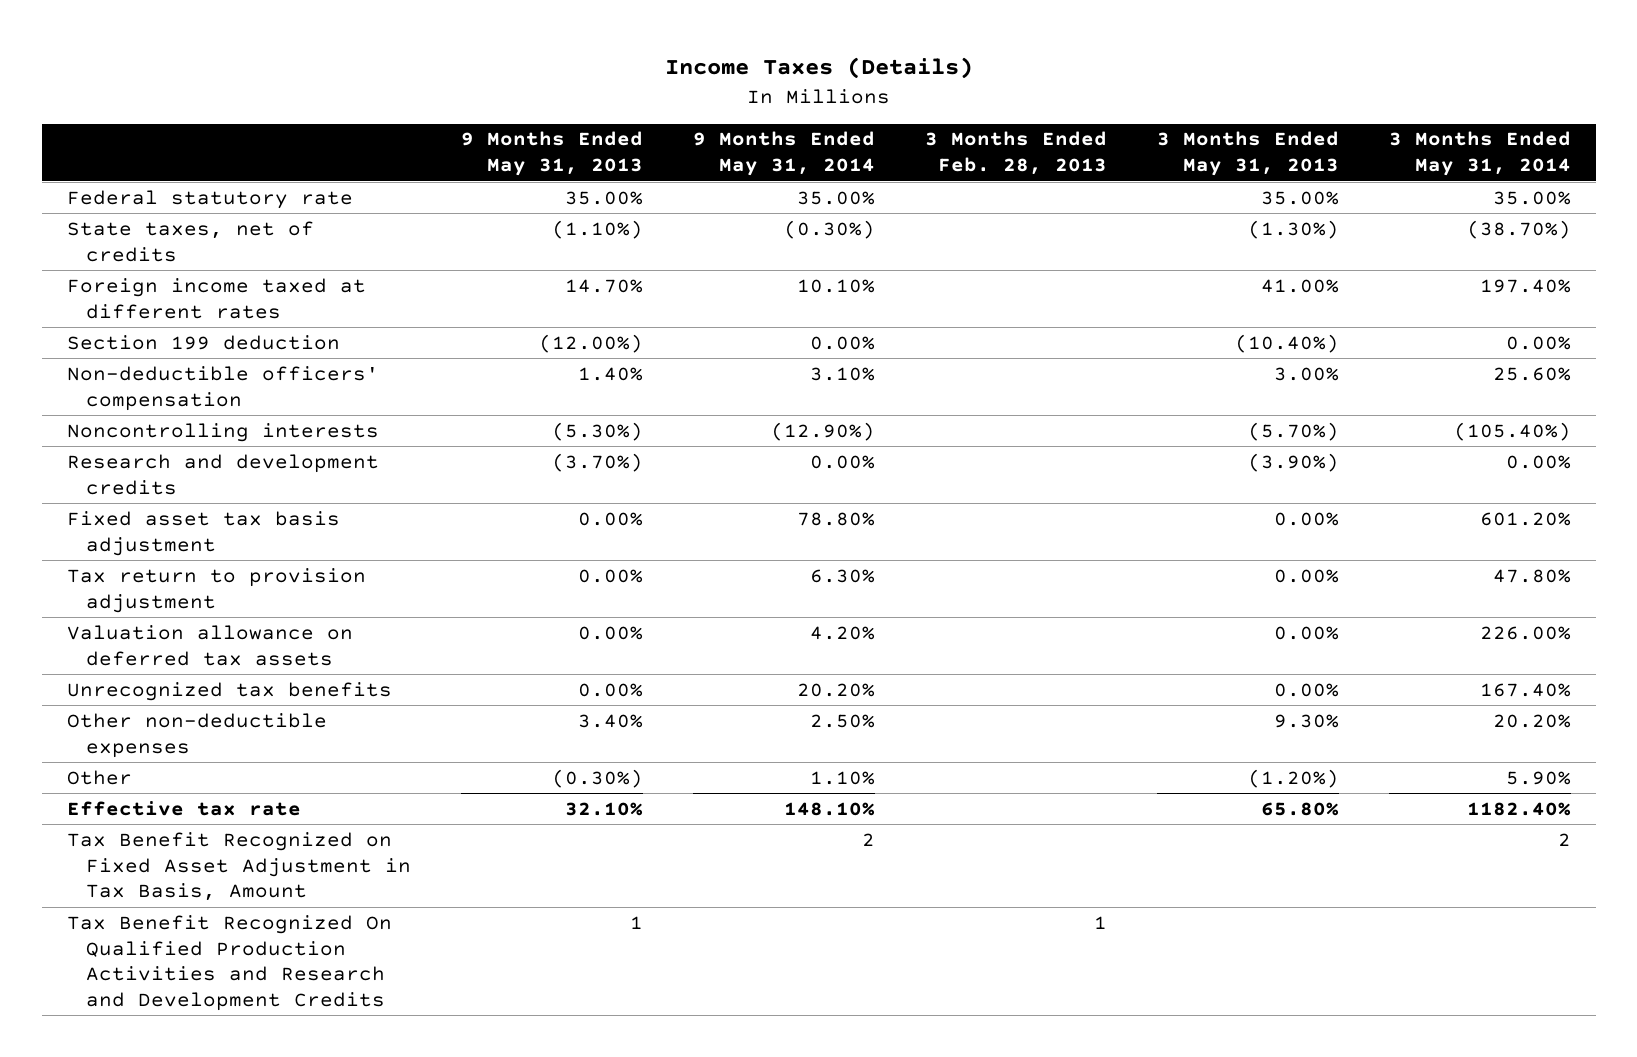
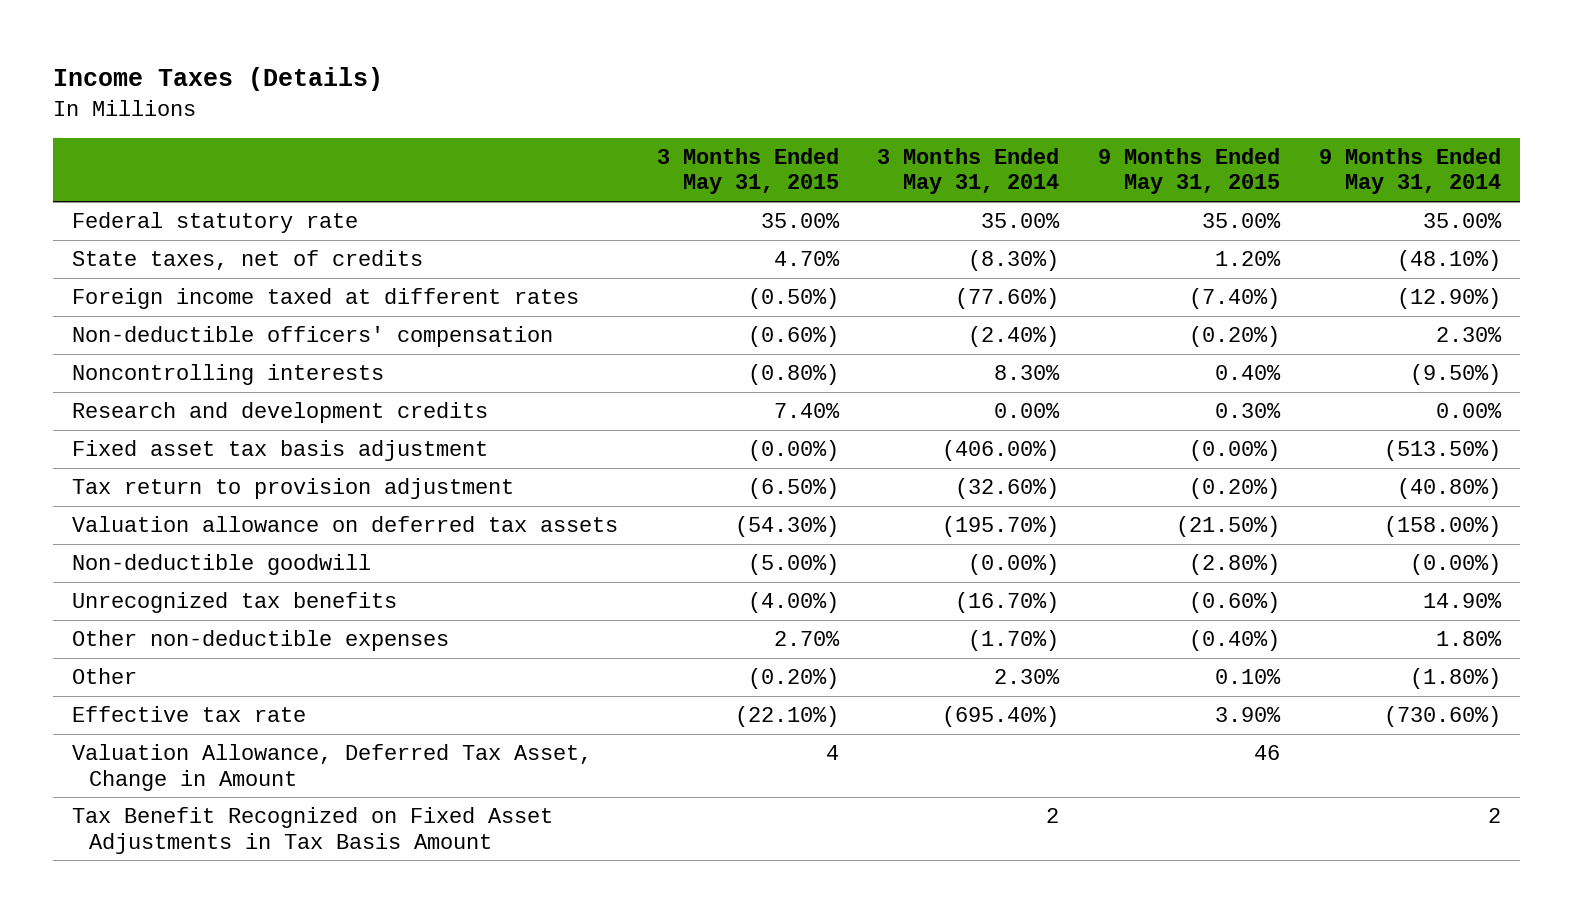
- | 9 Months Ended May 31, 2013 | 9 Months Ended May 31, 2014 | 3 Months Ended Feb. 28, 2013 | 3 Months Ended May 31, 2013 | 3 Months Ended May 31, 2014
+ | 3 Months Ended May 31, 2015 | 3 Months Ended May 31, 2014 | 9 Months Ended May 31, 2015 | 9 Months Ended May 31, 2014
- State taxes, net of credits | (1.10%) | (0.30%) | | (1.30%) | (38.70%)
- Foreign income taxed at different rates | 14.70% | 10.10% | | 41.00% | 197.40%
- Section 199 deduction | (12.00%) | 0.00% | | (10.40%) | 0.00%
- Non-deductible officers' compensation | 1.40% | 3.10% | | 3.00% | 25.60%
- Noncontrolling interests | (5.30%) | (12.90%) | | (5.70%) | (105.40%)
+ State taxes, net of credits | 4.70% | (8.30%) | 1.20% | (48.10%)
+ Foreign income taxed at different rates | (0.50%) | (77.60%) | (7.40%) | (12.90%)
+ Non-deductible officers' compensation | (0.60%) | (2.40%) | (0.20%) | 2.30%
+ Noncontrolling interests | (0.80%) | 8.30% | 0.40% | (9.50%)
- Fixed asset tax basis adjustment | 0.00% | 78.80% | | 0.00% | 601.20%
- Tax return to provision adjustment | 0.00% | 6.30% | | 0.00% | 47.80%
- Valuation allowance on deferred tax assets | 0.00% | 4.20% | | 0.00% | 226.00%
- Unrecognized tax benefits | 0.00% | 20.20% | | 0.00% | 167.40%
- Other non-deductible expenses | 3.40% | 2.50% | | 9.30% | 20.20%
- Other | (0.30%) | 1.10% | | (1.20%) | 5.90%
- Effective tax rate | 32.10% | 148.10% | | 65.80% | 1182.40%
- Tax Benefit Recognized on Fixed Asset Adjustment in Tax Basis, Amount | | 2 | | | 2
- Tax Benefit Recognized On Qualified Production Activities and Research and Development Credits | 1 | | 1 | |
+ Fixed asset tax basis adjustment | (0.00%) | (406.00%) | (0.00%) | (513.50%)
+ Tax return to provision adjustment | (6.50%) | (32.60%) | (0.20%) | (40.80%)
+ Valuation allowance on deferred tax assets | (54.30%) | (195.70%) | (21.50%) | (158.00%)
+ Non-deductible goodwill | (5.00%) | (0.00%) | (2.80%) | (0.00%)
+ Unrecognized tax benefits | (4.00%) | (16.70%) | (0.60%) | 14.90%
+ Other non-deductible expenses | 2.70% | (1.70%) | (0.40%) | 1.80%
+ Other | (0.20%) | 2.30% | 0.10% | (1.80%)
+ Effective tax rate | (22.10%) | (695.40%) | 3.90% | (730.60%)
+ Valuation Allowance, Deferred Tax Asset, Change in Amount | 4 | | 46 |
+ Tax Benefit Recognized on Fixed Asset Adjustments in Tax Basis Amount | | 2 | | 2

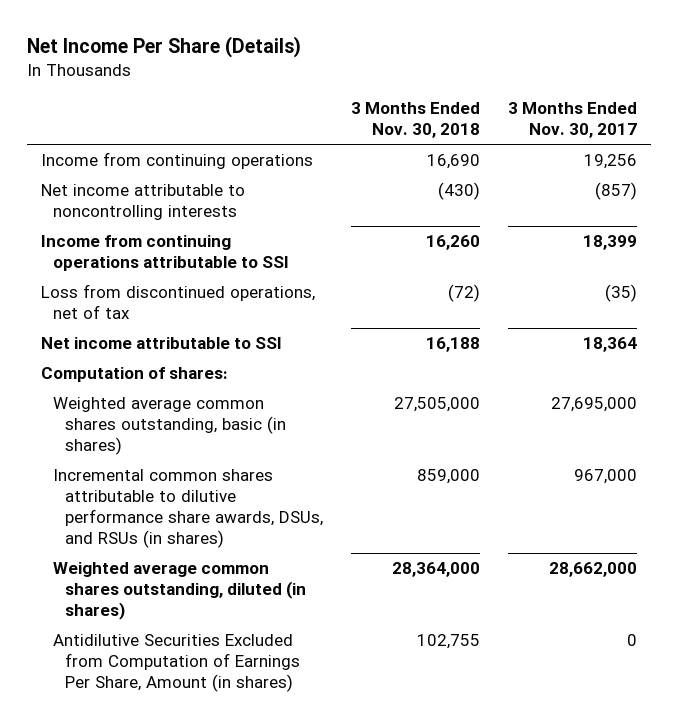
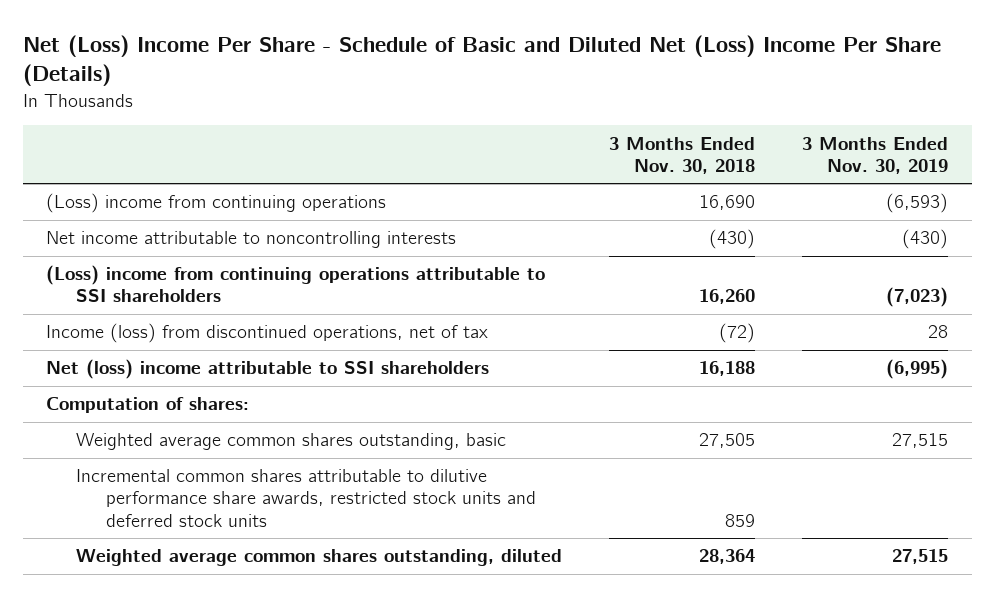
- Net Income Per Share (Details)
+ Net (Loss) Income Per Share - Schedule of Basic and Diluted Net (Loss) Income Per Share (Details)
- | 3 Months Ended Nov. 30, 2018 | 3 Months Ended Nov. 30, 2017
+ | 3 Months Ended Nov. 30, 2018 | 3 Months Ended Nov. 30, 2019
- Income from continuing operations | 16,690 | 19,256
+ (Loss) income from continuing operations | 16,690 | (6,593)
- Income from continuing operations attributable to SSI | 16,260 | 18,399
- Loss from discontinued operations, net of tax | (72) | (35)
- Net income attributable to SSI | 16,188 | 18,364
+ (Loss) income from continuing operations attributable to SSI shareholders | 16,260 | (7,023)
+ Income (loss) from discontinued operations, net of tax | (72) | 28
+ Net (loss) income attributable to SSI shareholders | 16,188 | (6,995)
- Weighted average common shares outstanding, basic (in shares) | 27,505,000 | 27,695,000
- Incremental common shares attributable to dilutive performance share awards, DSUs, and RSUs (in shares) | 859,000 | 967,000
- Weighted average common shares outstanding, diluted (in shares) | 28,364,000 | 28,662,000
- Antidilutive Securities Excluded from Computation of Earnings Per Share, Amount (in shares) | 102,755 | 0
+ Weighted average common shares outstanding, basic | 27,505 | 27,515
+ Incremental common shares attributable to dilutive performance share awards, restricted stock units and deferred stock units | 859 |
+ Weighted average common shares outstanding, diluted | 28,364 | 27,515

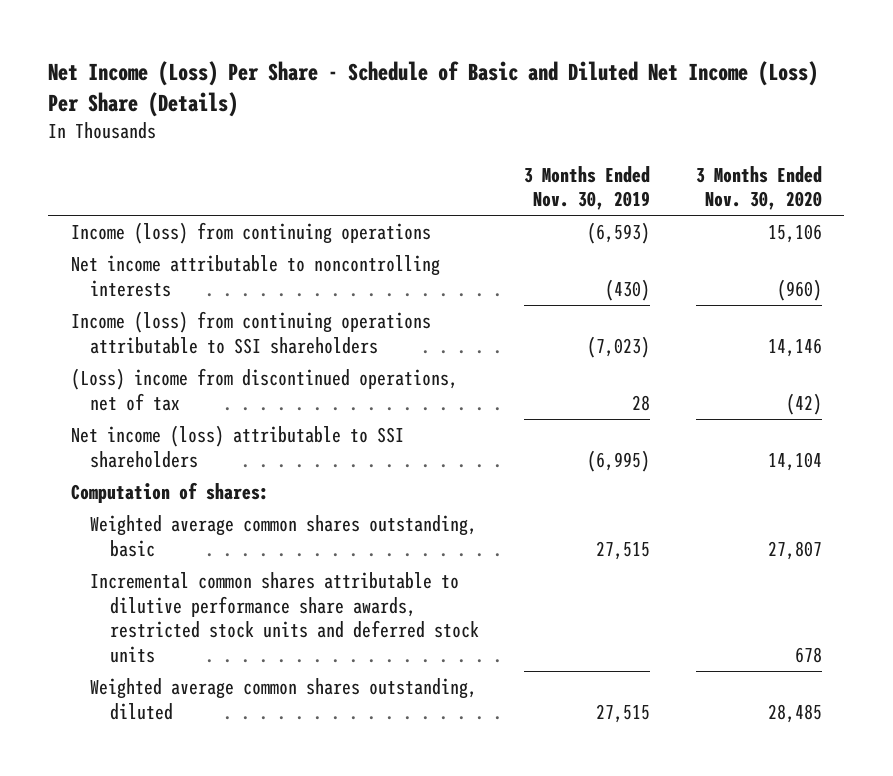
- Net (Loss) Income Per Share - Schedule of Basic and Diluted Net (Loss) Income Per Share (Details)
+ Net Income (Loss) Per Share - Schedule of Basic and Diluted Net Income (Loss) Per Share (Details)
- | 3 Months Ended Nov. 30, 2018 | 3 Months Ended Nov. 30, 2019
+ | 3 Months Ended Nov. 30, 2019 | 3 Months Ended Nov. 30, 2020
- (Loss) income from continuing operations | 16,690 | (6,593)
+ Income (loss) from continuing operations | (6,593) | 15,106
- (Loss) income from continuing operations attributable to SSI shareholders | 16,260 | (7,023)
- Income (loss) from discontinued operations, net of tax | (72) | 28
- Net (loss) income attributable to SSI shareholders | 16,188 | (6,995)
+ Income (loss) from continuing operations attributable to SSI shareholders | (7,023) | 14,146
+ (Loss) income from discontinued operations, net of tax | 28 | (42)
+ Net income (loss) attributable to SSI shareholders | (6,995) | 14,104

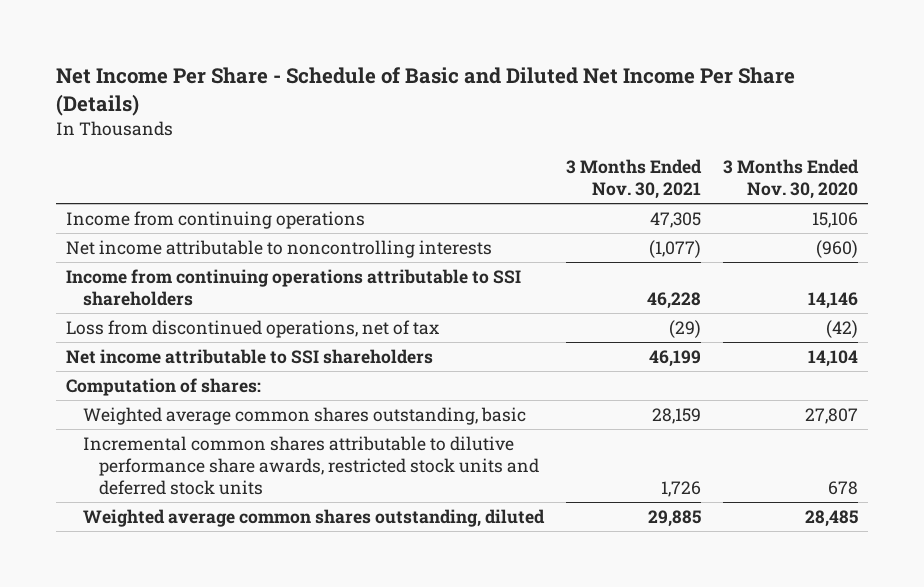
- Net Income (Loss) Per Share - Schedule of Basic and Diluted Net Income (Loss) Per Share (Details)
+ Net Income Per Share - Schedule of Basic and Diluted Net Income Per Share (Details)
- | 3 Months Ended Nov. 30, 2019 | 3 Months Ended Nov. 30, 2020
+ | 3 Months Ended Nov. 30, 2021 | 3 Months Ended Nov. 30, 2020
- Income (loss) from continuing operations | (6,593) | 15,106
+ Income from continuing operations | 47,305 | 15,106
- Income (loss) from continuing operations attributable to SSI shareholders | (7,023) | 14,146
- (Loss) income from discontinued operations, net of tax | 28 | (42)
- Net income (loss) attributable to SSI shareholders | (6,995) | 14,104
+ Income from continuing operations attributable to SSI shareholders | 46,228 | 14,146
+ Loss from discontinued operations, net of tax | (29) | (42)
+ Net income attributable to SSI shareholders | 46,199 | 14,104

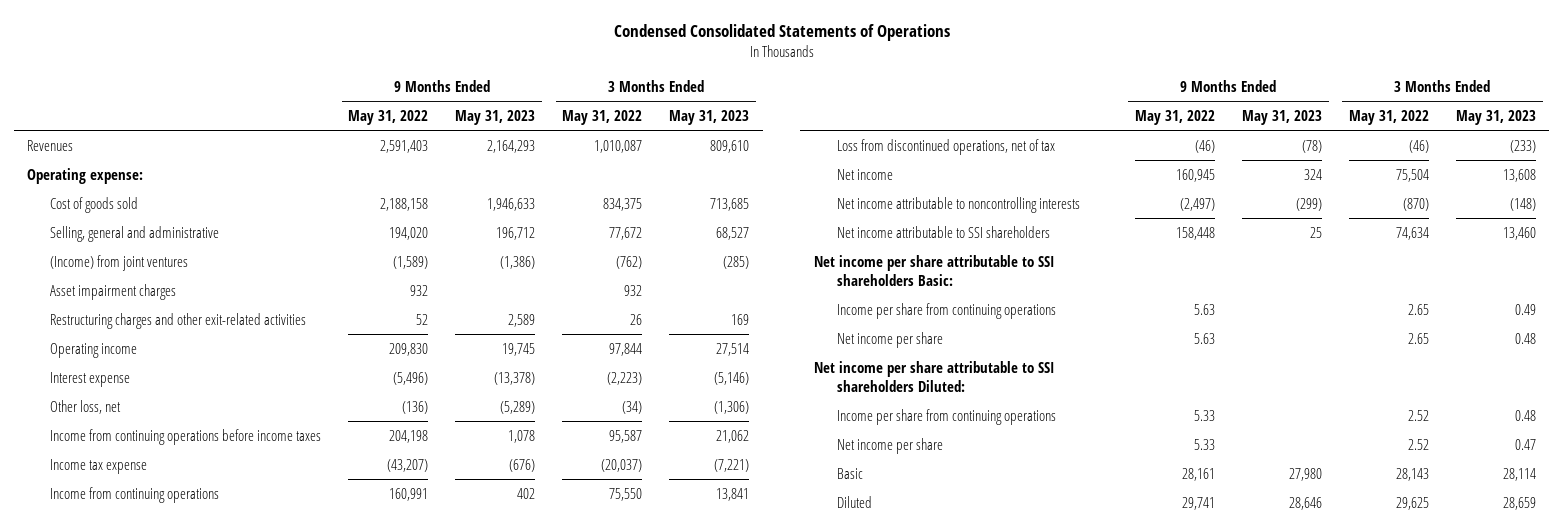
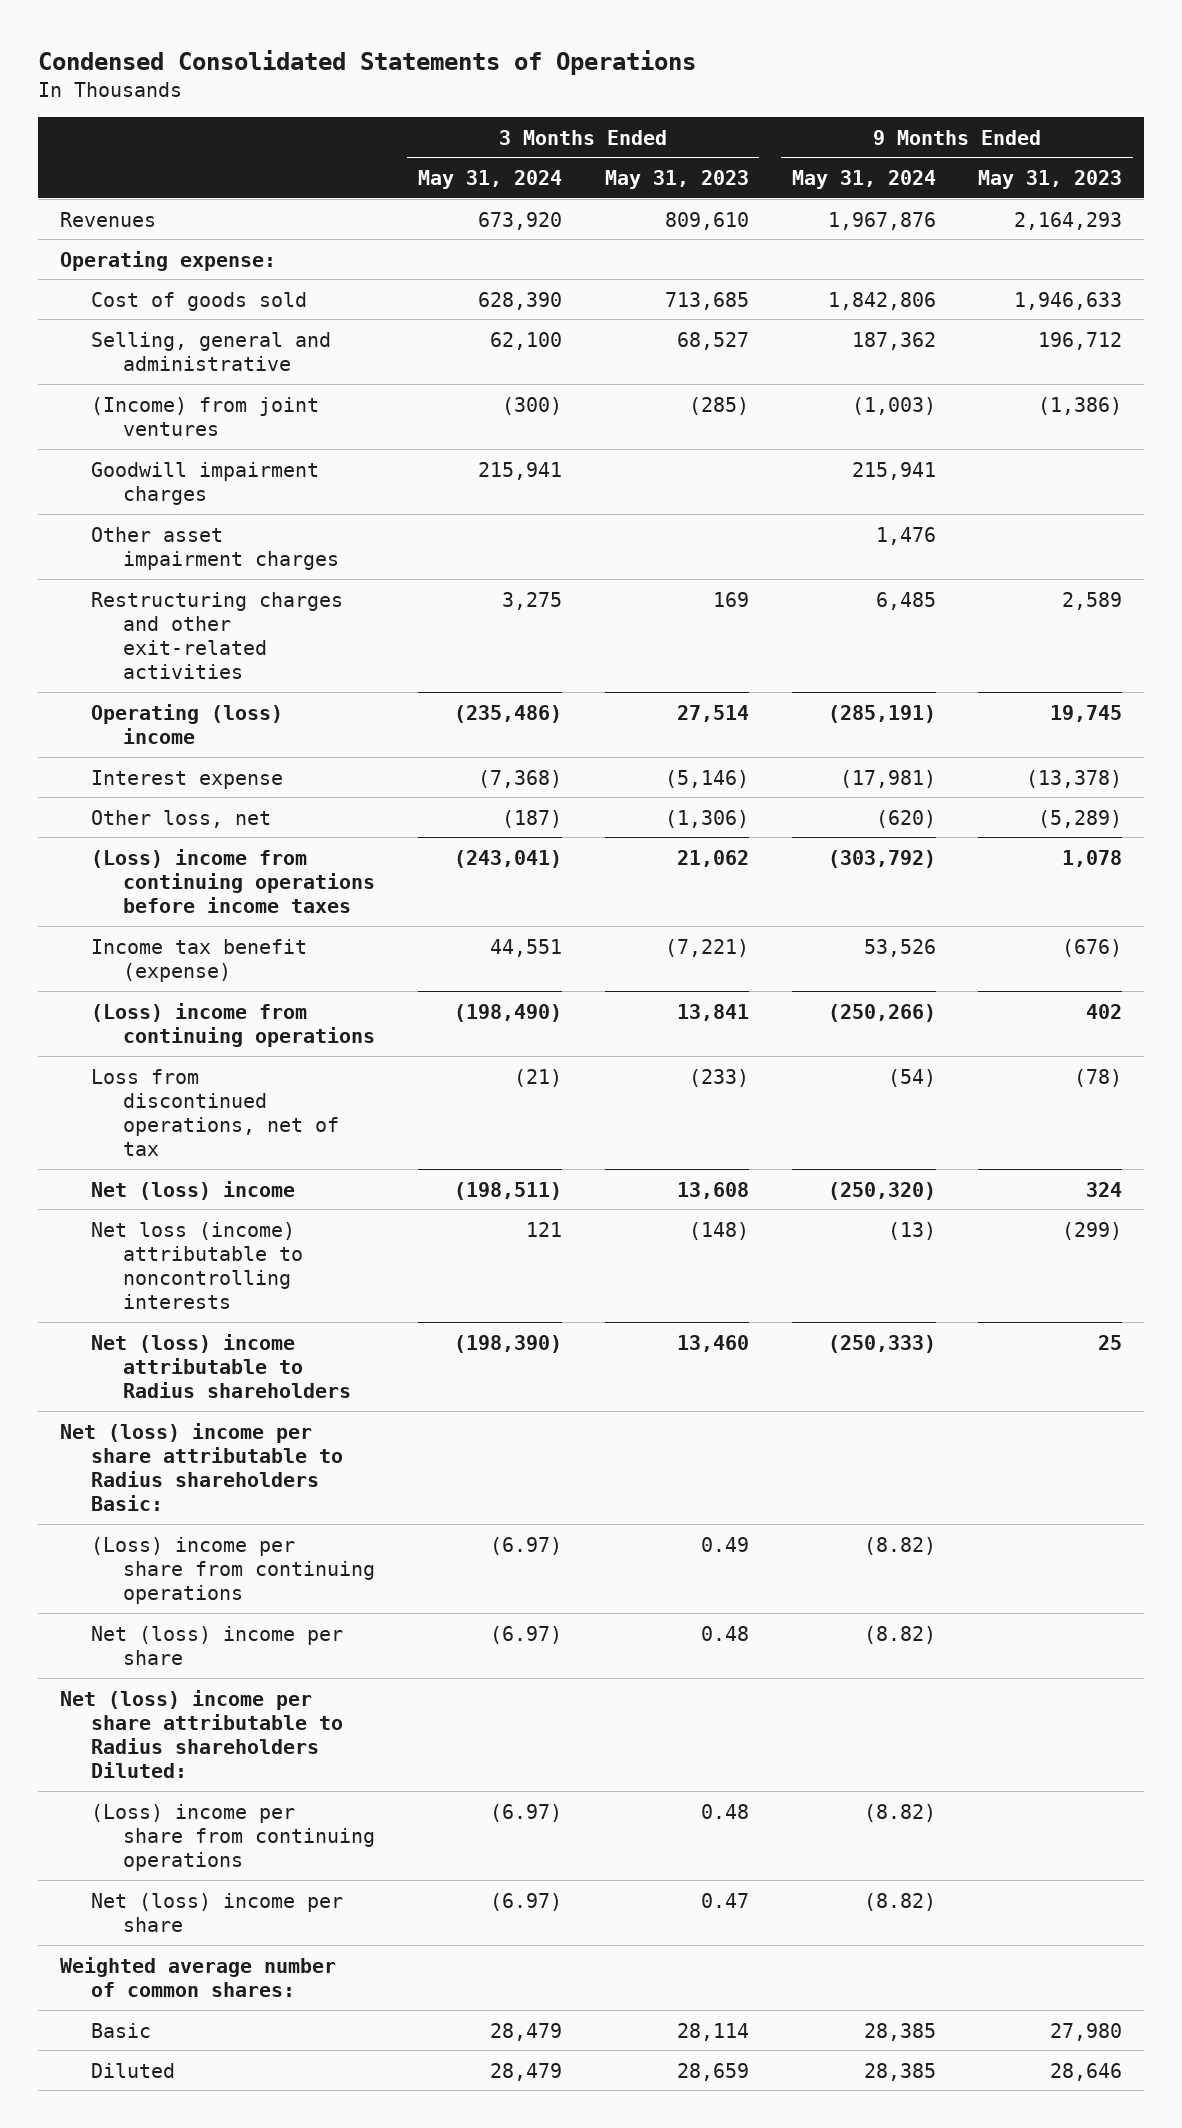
- | 9 Months Ended May 31, 2022 | 9 Months Ended May 31, 2023 | 3 Months Ended May 31, 2022 | 3 Months Ended May 31, 2023
+ | 3 Months Ended May 31, 2024 | 3 Months Ended May 31, 2023 | 9 Months Ended May 31, 2024 | 9 Months Ended May 31, 2023
- Asset impairment charges | 932 | | 932 |
+ Goodwill impairment charges | 215,941 | | 215,941 |
+ Other asset impairment charges | | | 1,476 |
- Operating income | 209,830 | 19,745 | 97,844 | 27,514
+ Operating (loss) income | (235,486) | 27,514 | (285,191) | 19,745
- Income from continuing operations before income taxes | 204,198 | 1,078 | 95,587 | 21,062
- Income tax expense | (43,207) | (676) | (20,037) | (7,221)
- Income from continuing operations | 160,991 | 402 | 75,550 | 13,841
+ (Loss) income from continuing operations before income taxes | (243,041) | 21,062 | (303,792) | 1,078
+ Income tax benefit (expense) | 44,551 | (7,221) | 53,526 | (676)
+ (Loss) income from continuing operations | (198,490) | 13,841 | (250,266) | 402
- Net income | 160,945 | 324 | 75,504 | 13,608
- Net income attributable to noncontrolling interests | (2,497) | (299) | (870) | (148)
- Net income attributable to SSI shareholders | 158,448 | 25 | 74,634 | 13,460
- Net income per share attributable to SSI shareholders Basic:
- Income per share from continuing operations | 5.63 | | 2.65 | 0.49
- Net income per share | 5.63 | | 2.65 | 0.48
- Net income per share attributable to SSI shareholders Diluted:
- Income per share from continuing operations | 5.33 | | 2.52 | 0.48
- Net income per share | 5.33 | | 2.52 | 0.47
+ Net (loss) income | (198,511) | 13,608 | (250,320) | 324
+ Net loss (income) attributable to noncontrolling interests | 121 | (148) | (13) | (299)
+ Net (loss) income attributable to Radius shareholders | (198,390) | 13,460 | (250,333) | 25
+ Net (loss) income per share attributable to Radius shareholders Basic:
+ (Loss) income per share from continuing operations | (6.97) | 0.49 | (8.82) |
+ Net (loss) income per share | (6.97) | 0.48 | (8.82) |
+ Net (loss) income per share attributable to Radius shareholders Diluted:
+ (Loss) income per share from continuing operations | (6.97) | 0.48 | (8.82) |
+ Net (loss) income per share | (6.97) | 0.47 | (8.82) |
+ Weighted average number of common shares:

